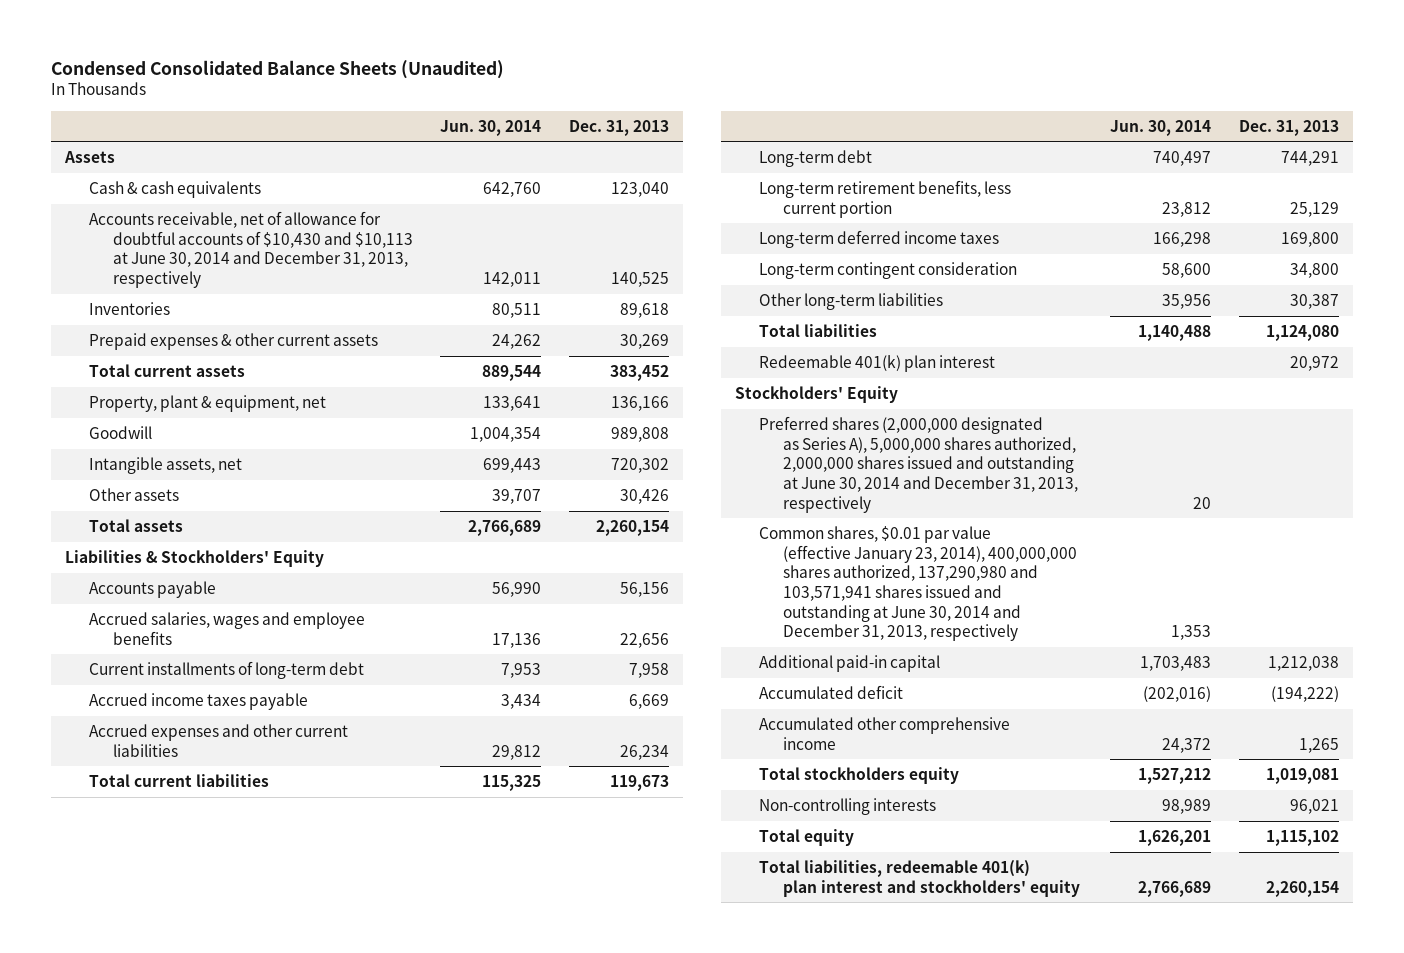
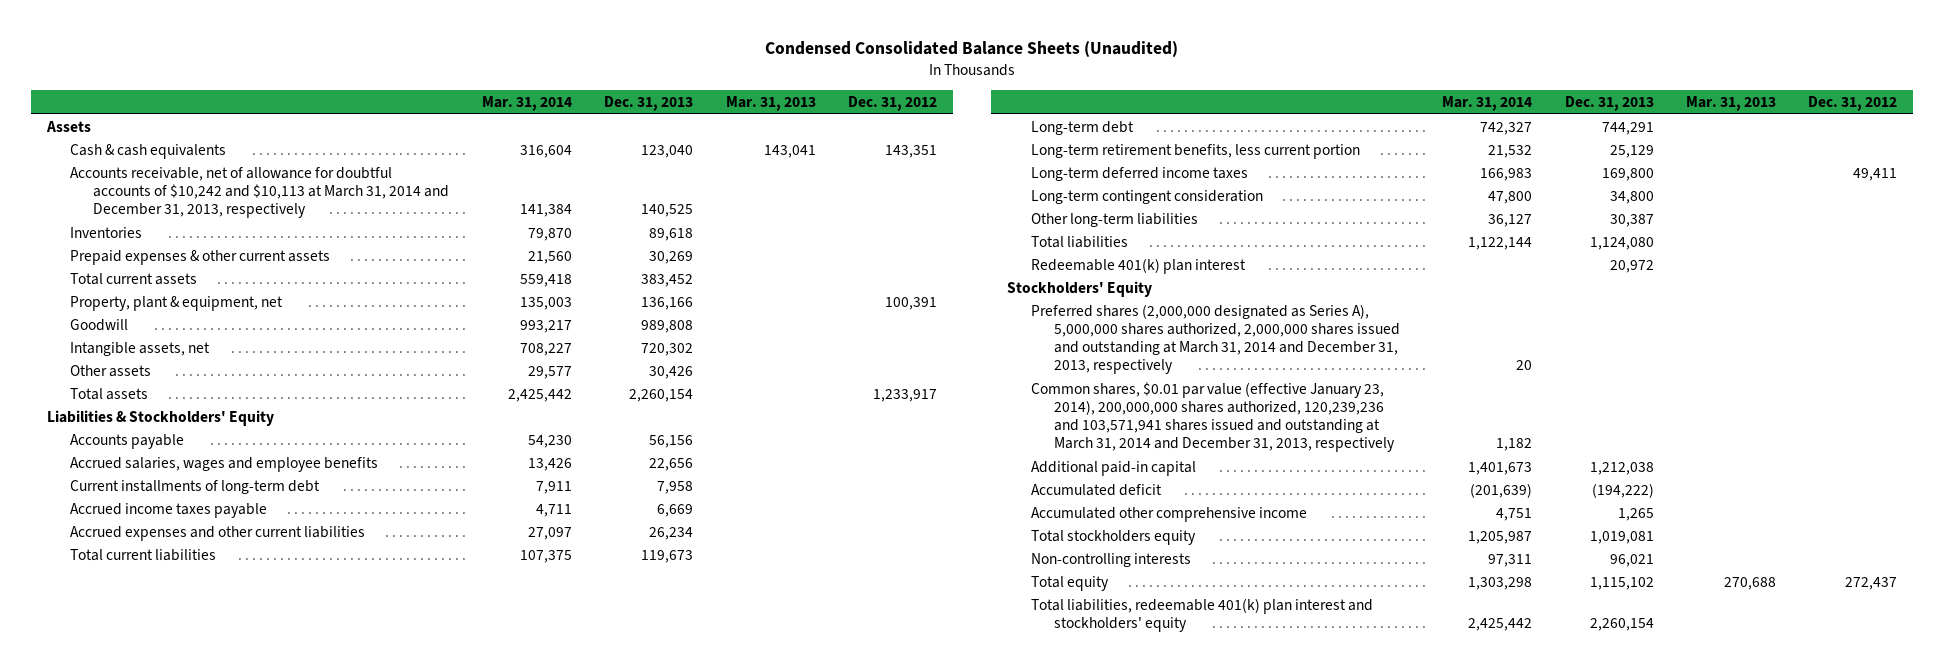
- | Jun. 30, 2014 | Dec. 31, 2013
+ | Mar. 31, 2014 | Dec. 31, 2013 | Mar. 31, 2013 | Dec. 31, 2012
- Accounts receivable, net of allowance for doubtful accounts of $10,430 and $10,113 at June 30, 2014 and December 31, 2013, respectively | 142,011 | 140,525
+ Accounts receivable, net of allowance for doubtful accounts of $10,242 and $10,113 at March 31, 2014 and December 31, 2013, respectively | 141,384 | 140,525 | |
- Preferred shares (2,000,000 designated as Series A), 5,000,000 shares authorized, 2,000,000 shares issued and outstanding at June 30, 2014 and December 31, 2013, respectively | 20 |
- Common shares, $0.01 par value (effective January 23, 2014), 400,000,000 shares authorized, 137,290,980 and 103,571,941 shares issued and outstanding at June 30, 2014 and December 31, 2013, respectively | 1,353 |
+ Preferred shares (2,000,000 designated as Series A), 5,000,000 shares authorized, 2,000,000 shares issued and outstanding at March 31, 2014 and December 31, 2013, respectively | 20 | | |
+ Common shares, $0.01 par value (effective January 23, 2014), 200,000,000 shares authorized, 120,239,236 and 103,571,941 shares issued and outstanding at March 31, 2014 and December 31, 2013, respectively | 1,182 | | |

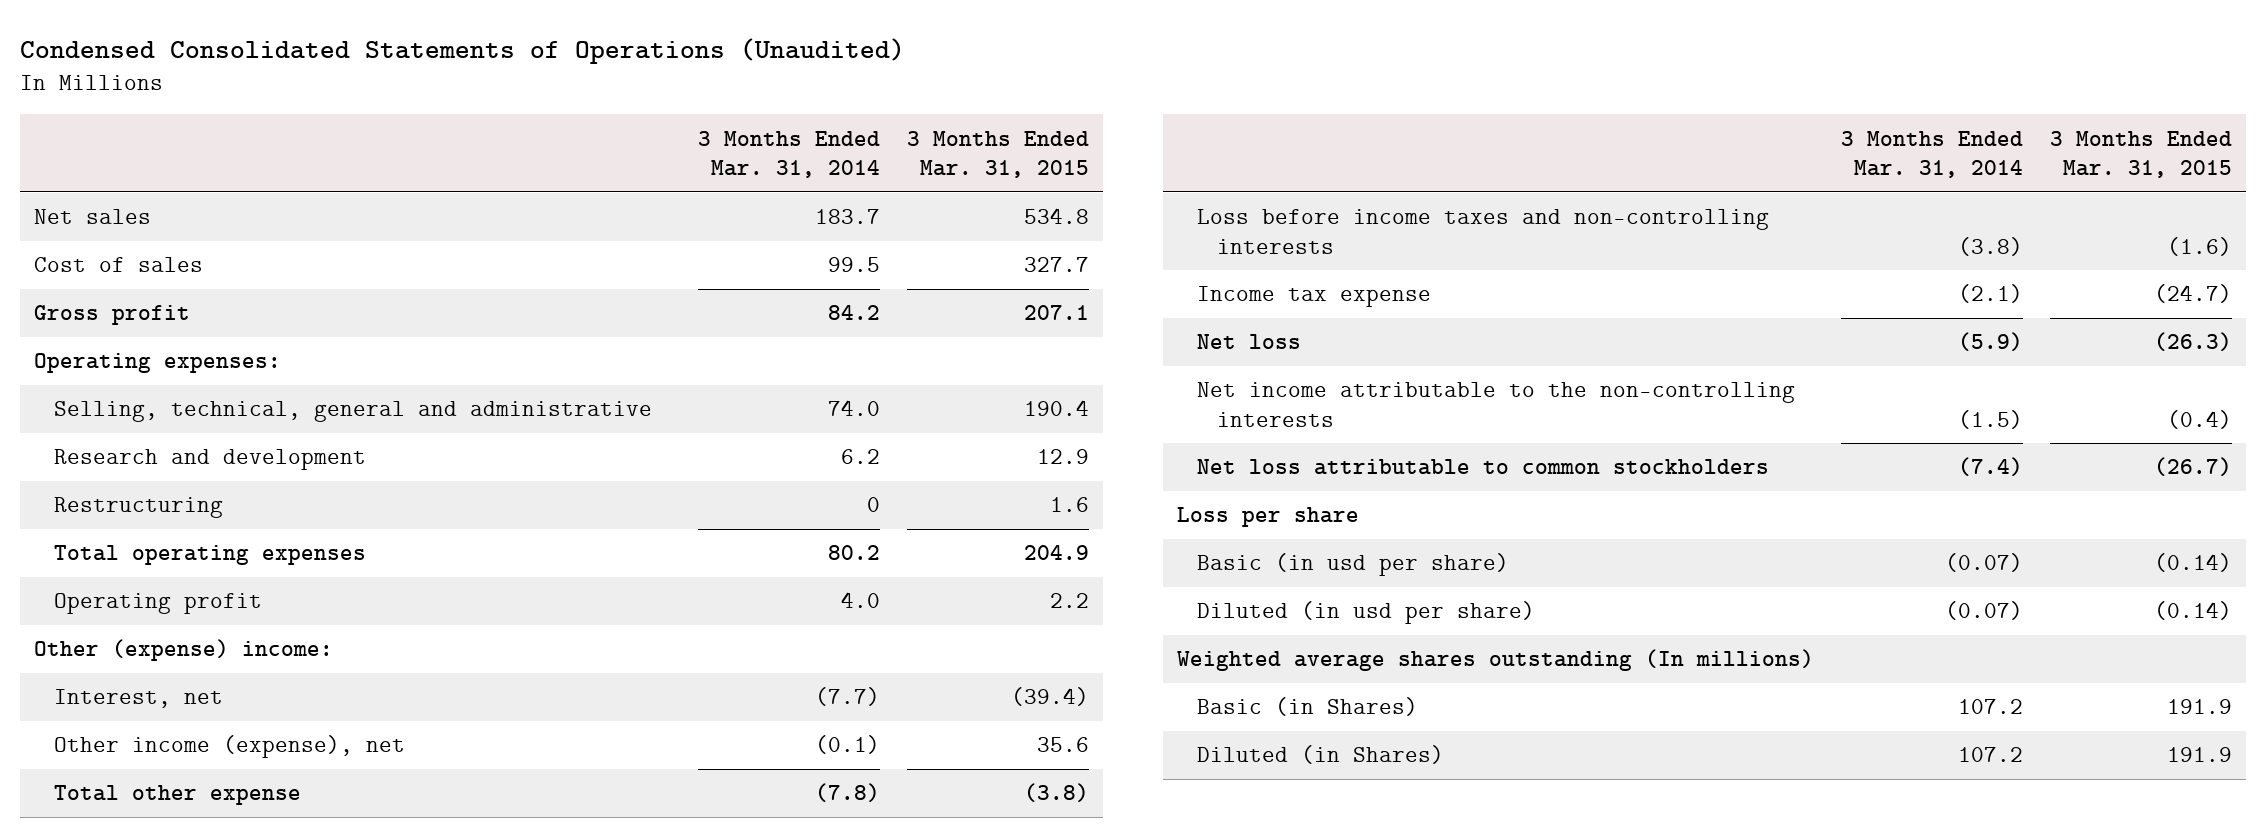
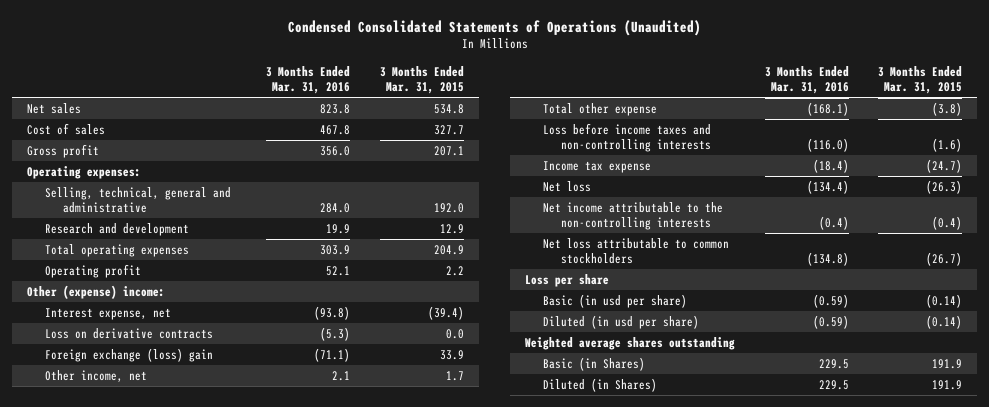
- | 3 Months Ended Mar. 31, 2014 | 3 Months Ended Mar. 31, 2015
+ | 3 Months Ended Mar. 31, 2016 | 3 Months Ended Mar. 31, 2015
- Selling, technical, general and administrative | 74.0 | 190.4
+ Selling, technical, general and administrative | 284.0 | 192.0
- Restructuring | 0 | 1.6
- Interest, net | (7.7) | (39.4)
- Other income (expense), net | (0.1) | 35.6
+ Interest expense, net | (93.8) | (39.4)
+ Loss on derivative contracts | (5.3) | 0.0
+ Foreign exchange (loss) gain | (71.1) | 33.9
+ Other income, net | 2.1 | 1.7
- Weighted average shares outstanding (In millions)
+ Weighted average shares outstanding

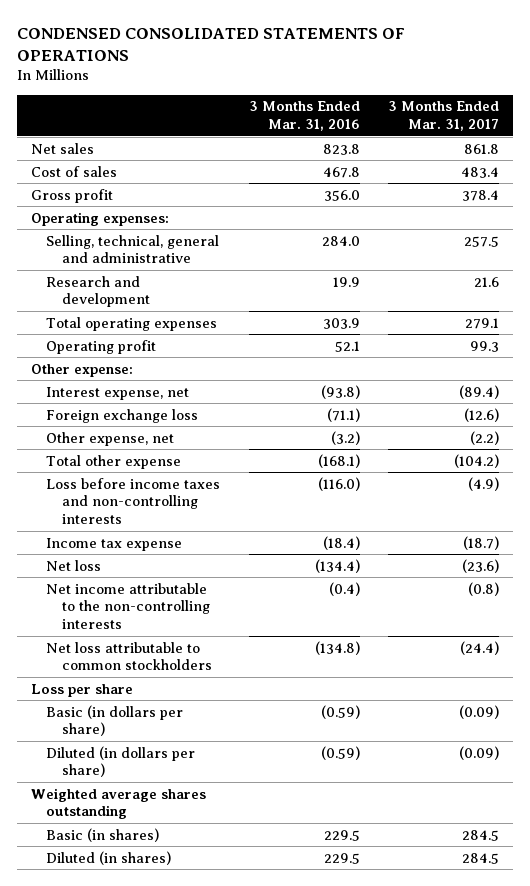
- Condensed Consolidated Statements of Operations (Unaudited)
+ CONDENSED CONSOLIDATED STATEMENTS OF OPERATIONS
- | 3 Months Ended Mar. 31, 2016 | 3 Months Ended Mar. 31, 2015
+ | 3 Months Ended Mar. 31, 2016 | 3 Months Ended Mar. 31, 2017
- Other (expense) income:
+ Other expense:
- Loss on derivative contracts | (5.3) | 0.0
- Foreign exchange (loss) gain | (71.1) | 33.9
- Other income, net | 2.1 | 1.7
+ Foreign exchange loss | (71.1) | (12.6)
+ Other expense, net | (3.2) | (2.2)
- Basic (in usd per share) | (0.59) | (0.14)
- Diluted (in usd per share) | (0.59) | (0.14)
+ Basic (in dollars per share) | (0.59) | (0.09)
+ Diluted (in dollars per share) | (0.59) | (0.09)
- Basic (in Shares) | 229.5 | 191.9
- Diluted (in Shares) | 229.5 | 191.9
+ Basic (in shares) | 229.5 | 284.5
+ Diluted (in shares) | 229.5 | 284.5

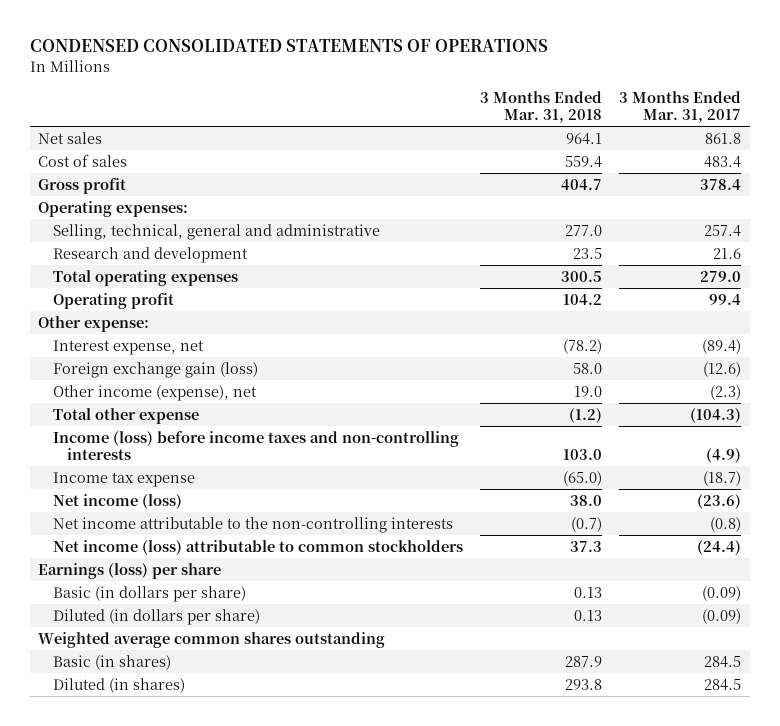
- | 3 Months Ended Mar. 31, 2016 | 3 Months Ended Mar. 31, 2017
+ | 3 Months Ended Mar. 31, 2018 | 3 Months Ended Mar. 31, 2017
- Selling, technical, general and administrative | 284.0 | 257.5
+ Selling, technical, general and administrative | 277.0 | 257.4
- Total operating expenses | 303.9 | 279.1
- Operating profit | 52.1 | 99.3
+ Total operating expenses | 300.5 | 279.0
+ Operating profit | 104.2 | 99.4
- Foreign exchange loss | (71.1) | (12.6)
- Other expense, net | (3.2) | (2.2)
- Total other expense | (168.1) | (104.2)
- Loss before income taxes and non-controlling interests | (116.0) | (4.9)
+ Foreign exchange gain (loss) | 58.0 | (12.6)
+ Other income (expense), net | 19.0 | (2.3)
+ Total other expense | (1.2) | (104.3)
+ Income (loss) before income taxes and non-controlling interests | 103.0 | (4.9)
- Net loss | (134.4) | (23.6)
+ Net income (loss) | 38.0 | (23.6)
- Net loss attributable to common stockholders | (134.8) | (24.4)
- Loss per share
+ Net income (loss) attributable to common stockholders | 37.3 | (24.4)
+ Earnings (loss) per share
- Weighted average shares outstanding
+ Weighted average common shares outstanding

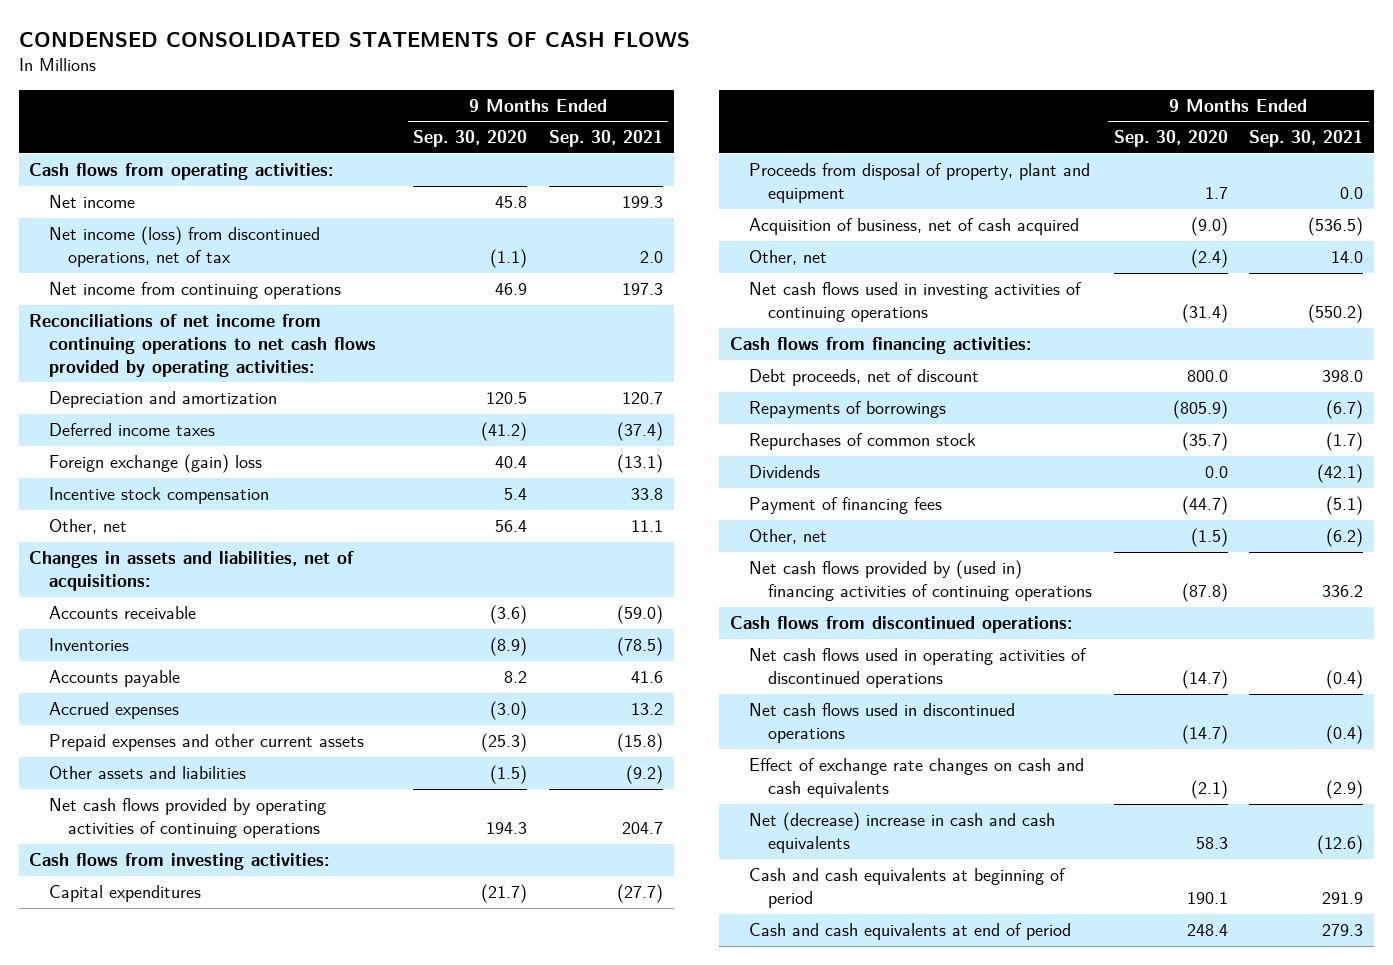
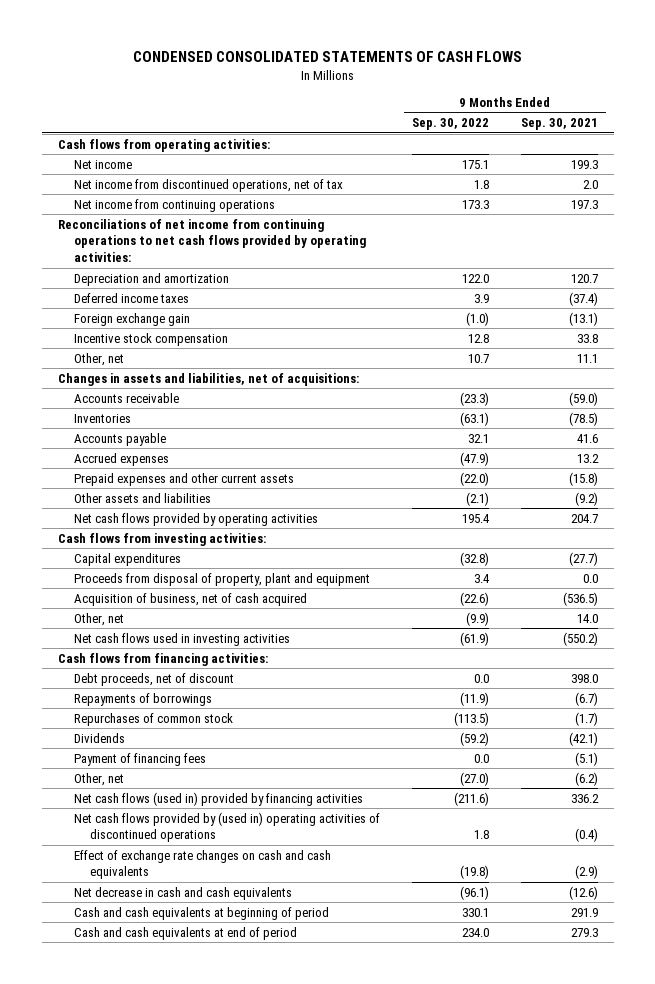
- | 9 Months Ended Sep. 30, 2020 | 9 Months Ended Sep. 30, 2021
+ | 9 Months Ended Sep. 30, 2022 | 9 Months Ended Sep. 30, 2021
- Net income (loss) from discontinued operations, net of tax | (1.1) | 2.0
+ Net income from discontinued operations, net of tax | 1.8 | 2.0
- Foreign exchange (gain) loss | 40.4 | (13.1)
+ Foreign exchange gain | (1.0) | (13.1)
- Net cash flows provided by operating activities of continuing operations | 194.3 | 204.7
+ Net cash flows provided by operating activities | 195.4 | 204.7
- Net cash flows used in investing activities of continuing operations | (31.4) | (550.2)
+ Net cash flows used in investing activities | (61.9) | (550.2)
- Net cash flows provided by (used in) financing activities of continuing operations | (87.8) | 336.2
- Cash flows from discontinued operations:
- Net cash flows used in operating activities of discontinued operations | (14.7) | (0.4)
- Net cash flows used in discontinued operations | (14.7) | (0.4)
+ Net cash flows (used in) provided by financing activities | (211.6) | 336.2
+ Net cash flows provided by (used in) operating activities of discontinued operations | 1.8 | (0.4)
- Net (decrease) increase in cash and cash equivalents | 58.3 | (12.6)
+ Net decrease in cash and cash equivalents | (96.1) | (12.6)

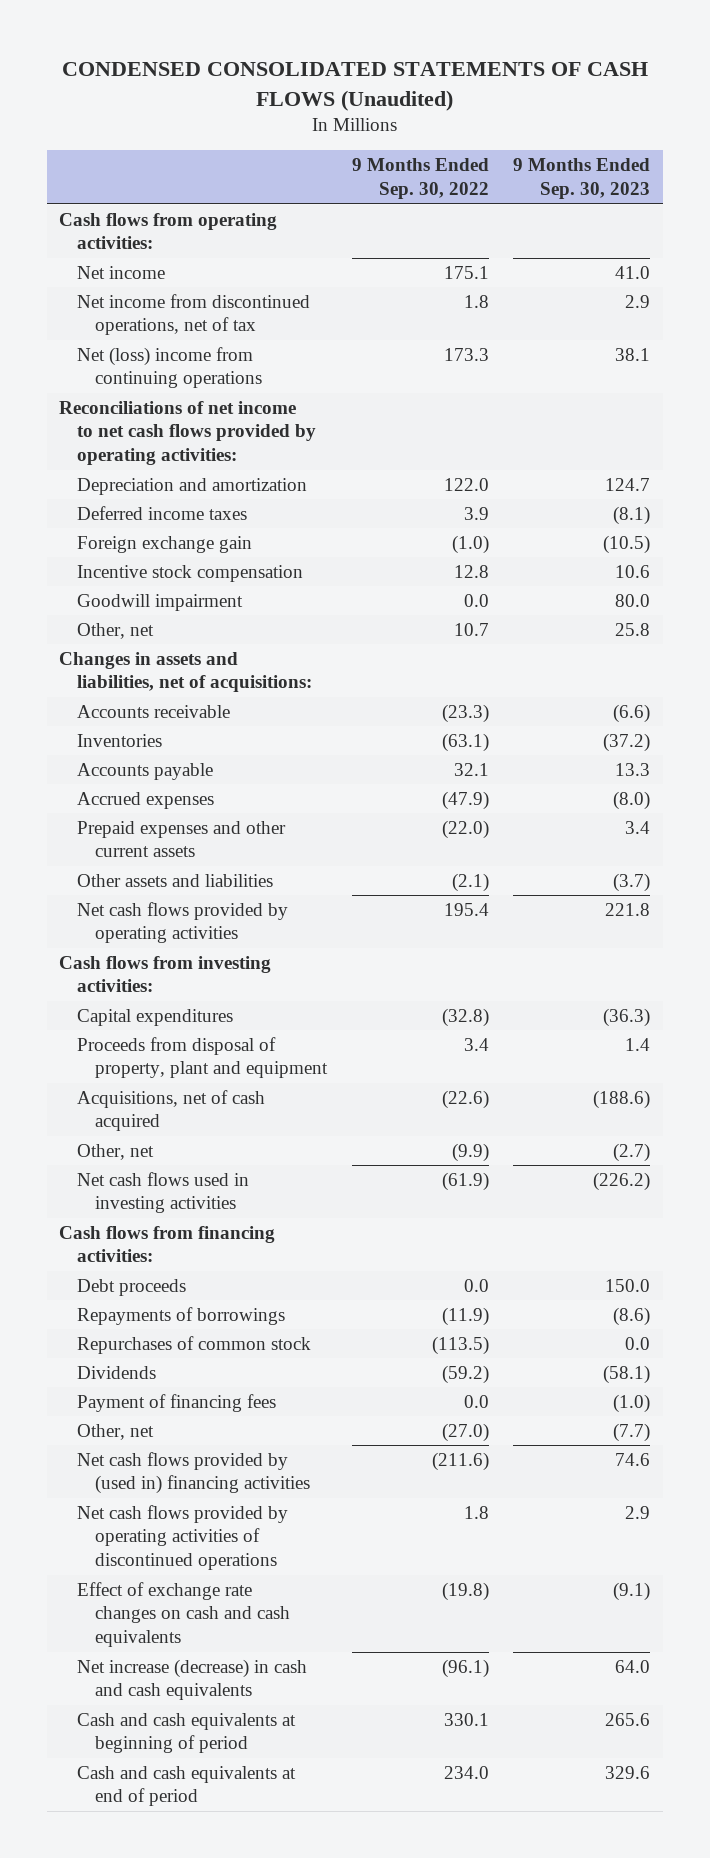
- CONDENSED CONSOLIDATED STATEMENTS OF CASH FLOWS
+ CONDENSED CONSOLIDATED STATEMENTS OF CASH FLOWS (Unaudited)
- | 9 Months Ended Sep. 30, 2022 | 9 Months Ended Sep. 30, 2021
+ | 9 Months Ended Sep. 30, 2022 | 9 Months Ended Sep. 30, 2023
- Net income from continuing operations | 173.3 | 197.3
- Reconciliations of net income from continuing operations to net cash flows provided by operating activities:
+ Net (loss) income from continuing operations | 173.3 | 38.1
+ Reconciliations of net income to net cash flows provided by operating activities:
+ Goodwill impairment | 0.0 | 80.0
- Acquisition of business, net of cash acquired | (22.6) | (536.5)
+ Acquisitions, net of cash acquired | (22.6) | (188.6)
- Debt proceeds, net of discount | 0.0 | 398.0
+ Debt proceeds | 0.0 | 150.0
- Net cash flows (used in) provided by financing activities | (211.6) | 336.2
- Net cash flows provided by (used in) operating activities of discontinued operations | 1.8 | (0.4)
+ Net cash flows provided by (used in) financing activities | (211.6) | 74.6
+ Net cash flows provided by operating activities of discontinued operations | 1.8 | 2.9
- Net decrease in cash and cash equivalents | (96.1) | (12.6)
+ Net increase (decrease) in cash and cash equivalents | (96.1) | 64.0

